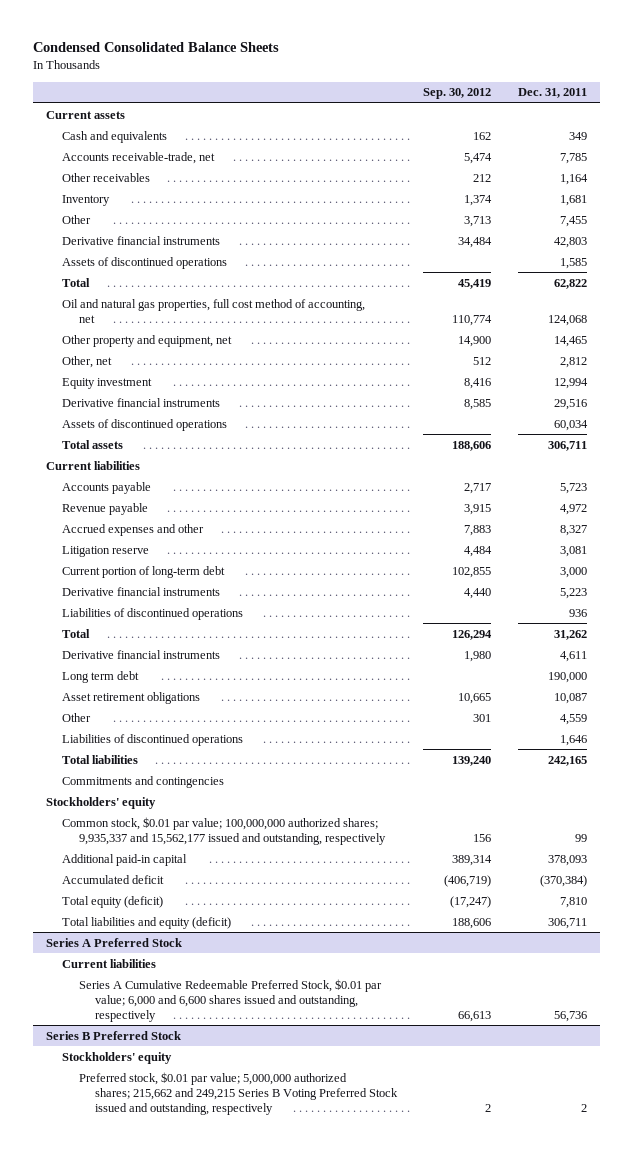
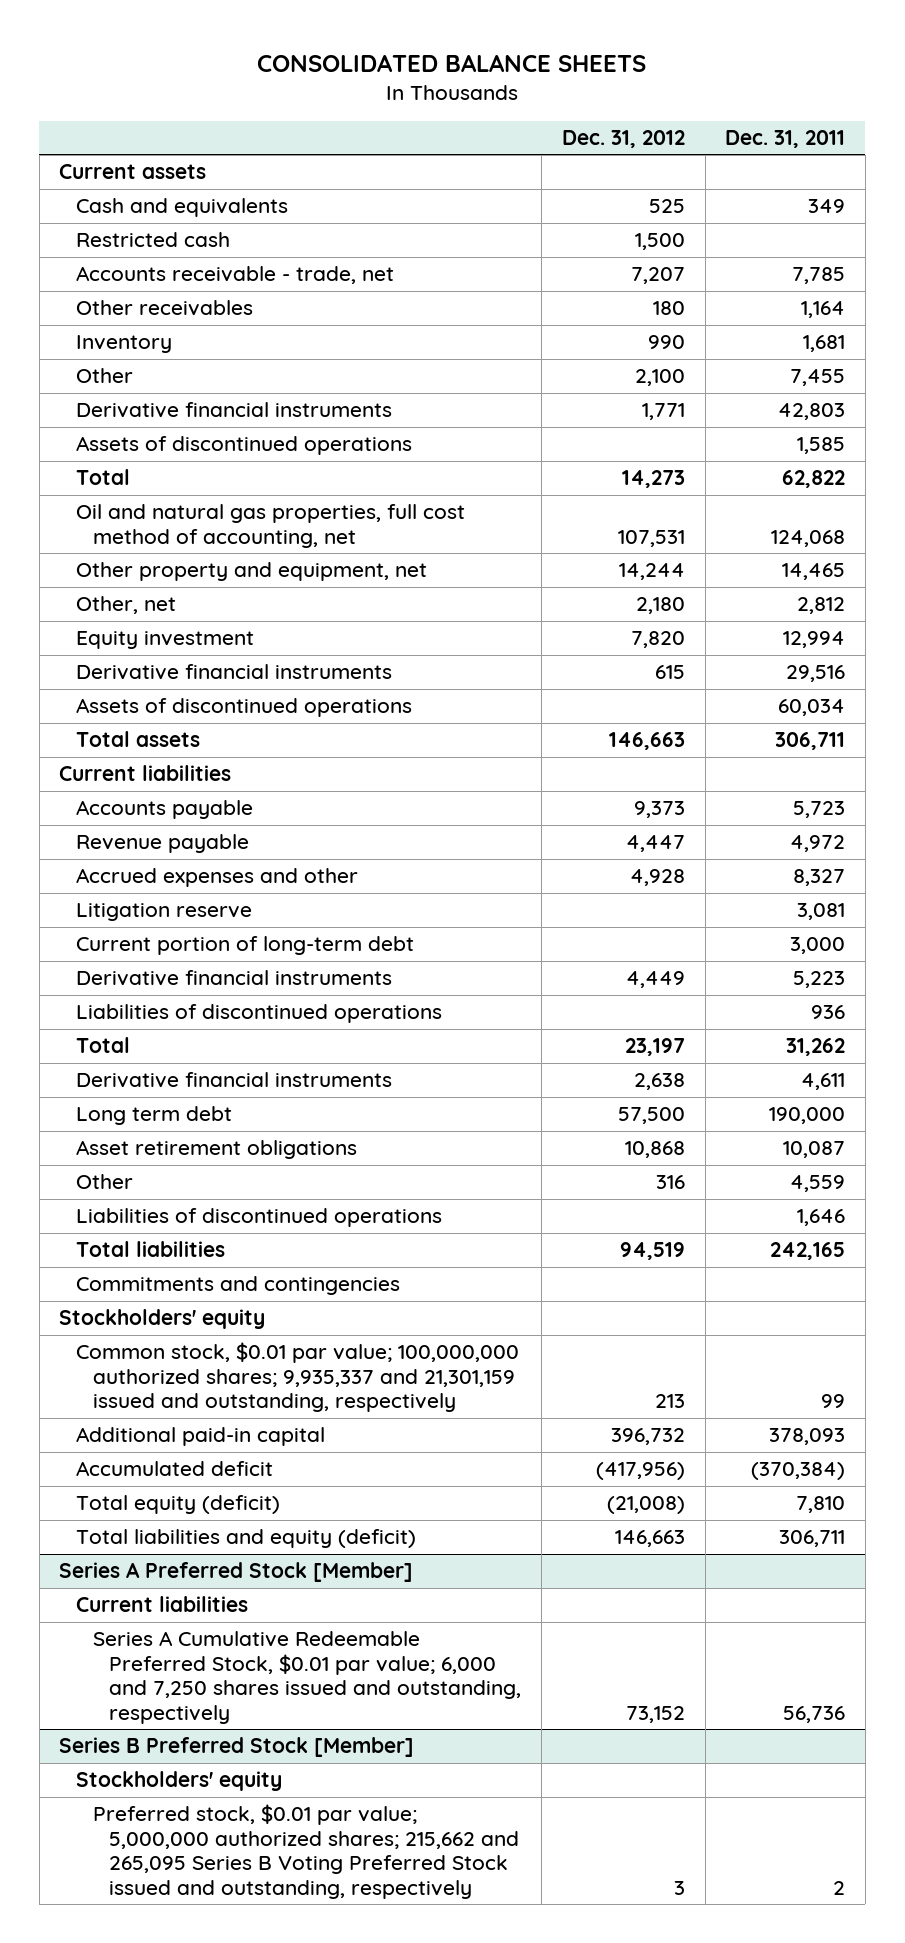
- Condensed Consolidated Balance Sheets
+ CONSOLIDATED BALANCE SHEETS
- | Sep. 30, 2012 | Dec. 31, 2011
+ | Dec. 31, 2012 | Dec. 31, 2011
- Accounts receivable-trade, net | 5,474 | 7,785
+ Restricted cash | 1,500 |
+ Accounts receivable - trade, net | 7,207 | 7,785
- Common stock, $0.01 par value; 100,000,000 authorized shares; 9,935,337 and 15,562,177 issued and outstanding, respectively | 156 | 99
+ Common stock, $0.01 par value; 100,000,000 authorized shares; 9,935,337 and 21,301,159 issued and outstanding, respectively | 213 | 99
- Series A Preferred Stock
+ Series A Preferred Stock [Member]
- Series A Cumulative Redeemable Preferred Stock, $0.01 par value; 6,000 and 6,600 shares issued and outstanding, respectively | 66,613 | 56,736
- Series B Preferred Stock
+ Series A Cumulative Redeemable Preferred Stock, $0.01 par value; 6,000 and 7,250 shares issued and outstanding, respectively | 73,152 | 56,736
+ Series B Preferred Stock [Member]
- Preferred stock, $0.01 par value; 5,000,000 authorized shares; 215,662 and 249,215 Series B Voting Preferred Stock issued and outstanding, respectively | 2 | 2
+ Preferred stock, $0.01 par value; 5,000,000 authorized shares; 215,662 and 265,095 Series B Voting Preferred Stock issued and outstanding, respectively | 3 | 2

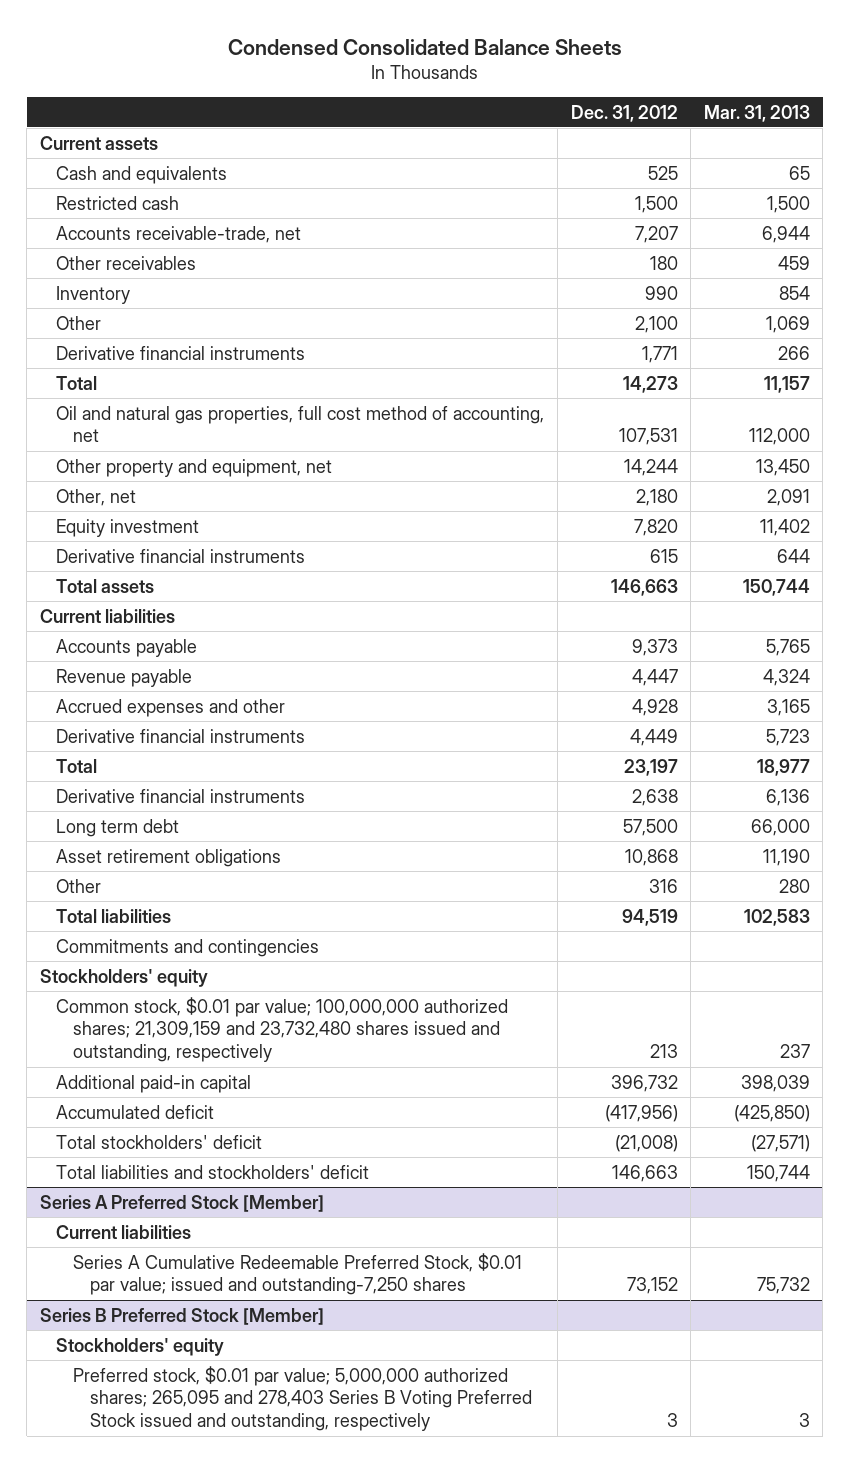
- CONSOLIDATED BALANCE SHEETS
+ Condensed Consolidated Balance Sheets
- | Dec. 31, 2012 | Dec. 31, 2011
+ | Dec. 31, 2012 | Mar. 31, 2013
- Accounts receivable - trade, net | 7,207 | 7,785
+ Accounts receivable-trade, net | 7,207 | 6,944
- Assets of discontinued operations | | 1,585
- Assets of discontinued operations | | 60,034
- Litigation reserve | | 3,081
- Current portion of long-term debt | | 3,000
- Liabilities of discontinued operations | | 936
- Liabilities of discontinued operations | | 1,646
- Common stock, $0.01 par value; 100,000,000 authorized shares; 9,935,337 and 21,301,159 issued and outstanding, respectively | 213 | 99
+ Common stock, $0.01 par value; 100,000,000 authorized shares; 21,309,159 and 23,732,480 shares issued and outstanding, respectively | 213 | 237
- Total equity (deficit) | (21,008) | 7,810
- Total liabilities and equity (deficit) | 146,663 | 306,711
+ Total stockholders' deficit | (21,008) | (27,571)
+ Total liabilities and stockholders' deficit | 146,663 | 150,744
@ Series A Preferred Stock [Member]
- Series A Cumulative Redeemable Preferred Stock, $0.01 par value; 6,000 and 7,250 shares issued and outstanding, respectively | 73,152 | 56,736
+ Series A Cumulative Redeemable Preferred Stock, $0.01 par value; issued and outstanding-7,250 shares | 73,152 | 75,732
@ Series B Preferred Stock [Member]
- Preferred stock, $0.01 par value; 5,000,000 authorized shares; 215,662 and 265,095 Series B Voting Preferred Stock issued and outstanding, respectively | 3 | 2
+ Preferred stock, $0.01 par value; 5,000,000 authorized shares; 265,095 and 278,403 Series B Voting Preferred Stock issued and outstanding, respectively | 3 | 3

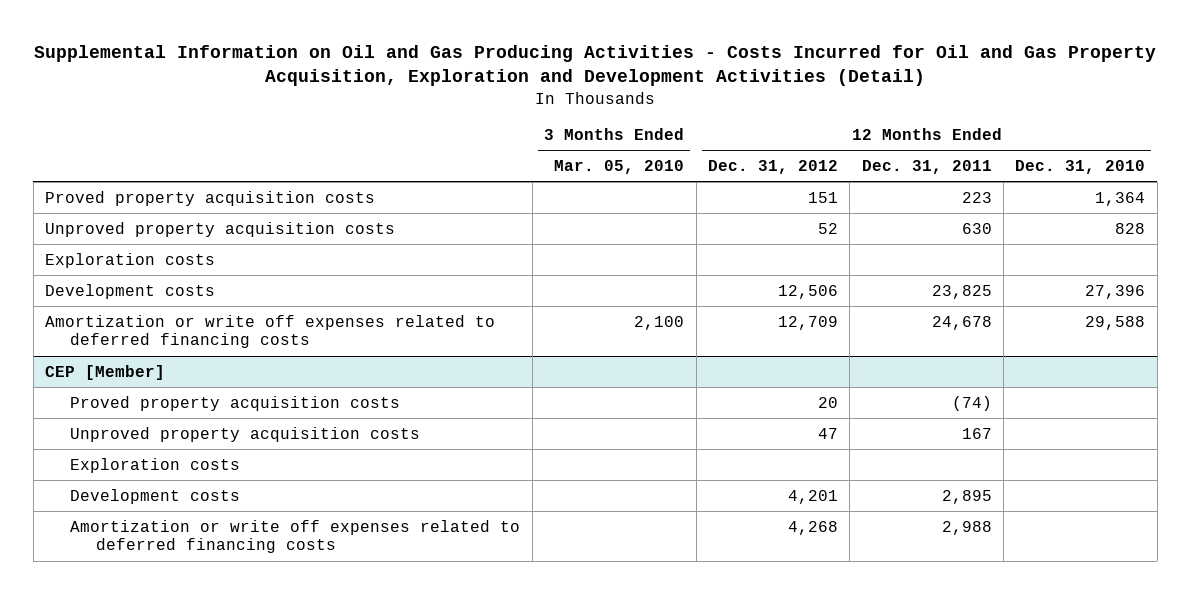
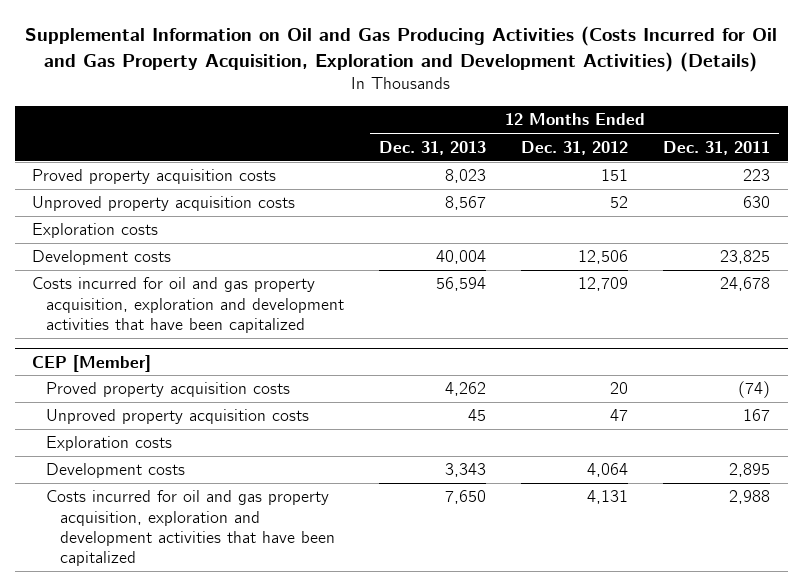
- Supplemental Information on Oil and Gas Producing Activities - Costs Incurred for Oil and Gas Property Acquisition, Exploration and Development Activities (Detail)
+ Supplemental Information on Oil and Gas Producing Activities (Costs Incurred for Oil and Gas Property Acquisition, Exploration and Development Activities) (Details)
- | 3 Months Ended Mar. 05, 2010 | 12 Months Ended Dec. 31, 2012 | 12 Months Ended Dec. 31, 2011 | 12 Months Ended Dec. 31, 2010
+ | 12 Months Ended Dec. 31, 2013 | 12 Months Ended Dec. 31, 2012 | 12 Months Ended Dec. 31, 2011
- Amortization or write off expenses related to deferred financing costs | 2,100 | 12,709 | 24,678 | 29,588
+ Costs incurred for oil and gas property acquisition, exploration and development activities that have been capitalized | 56,594 | 12,709 | 24,678
@ CEP [Member]
- Development costs | | 4,201 | 2,895 |
- Amortization or write off expenses related to deferred financing costs | | 4,268 | 2,988 |
+ Development costs | 3,343 | 4,064 | 2,895
+ Costs incurred for oil and gas property acquisition, exploration and development activities that have been capitalized | 7,650 | 4,131 | 2,988

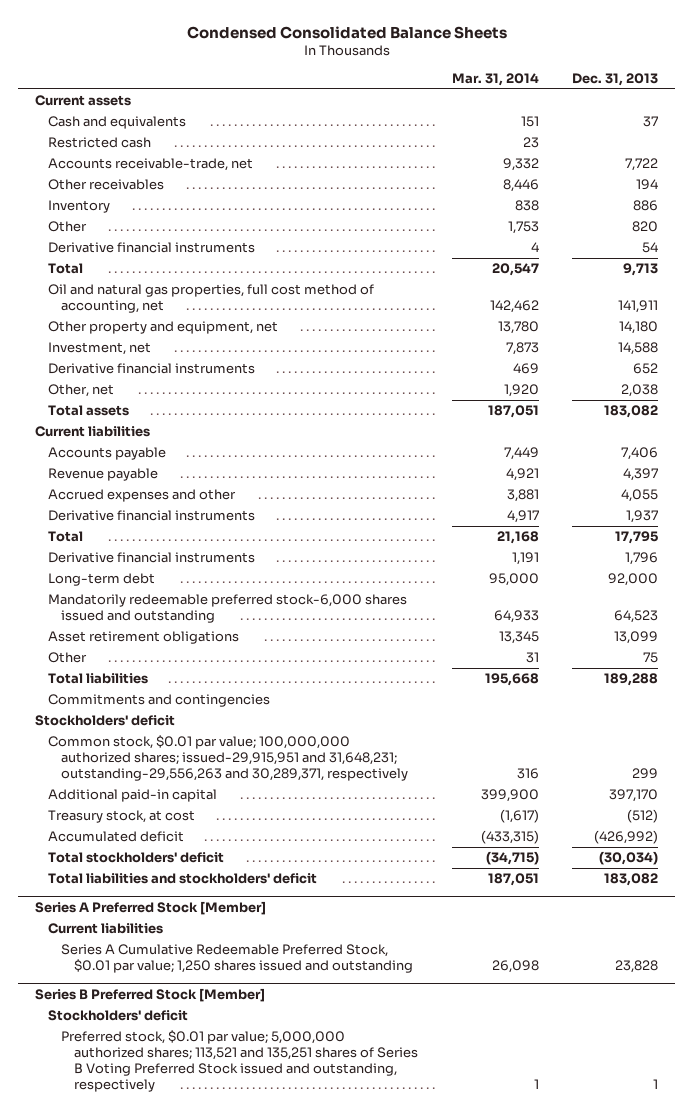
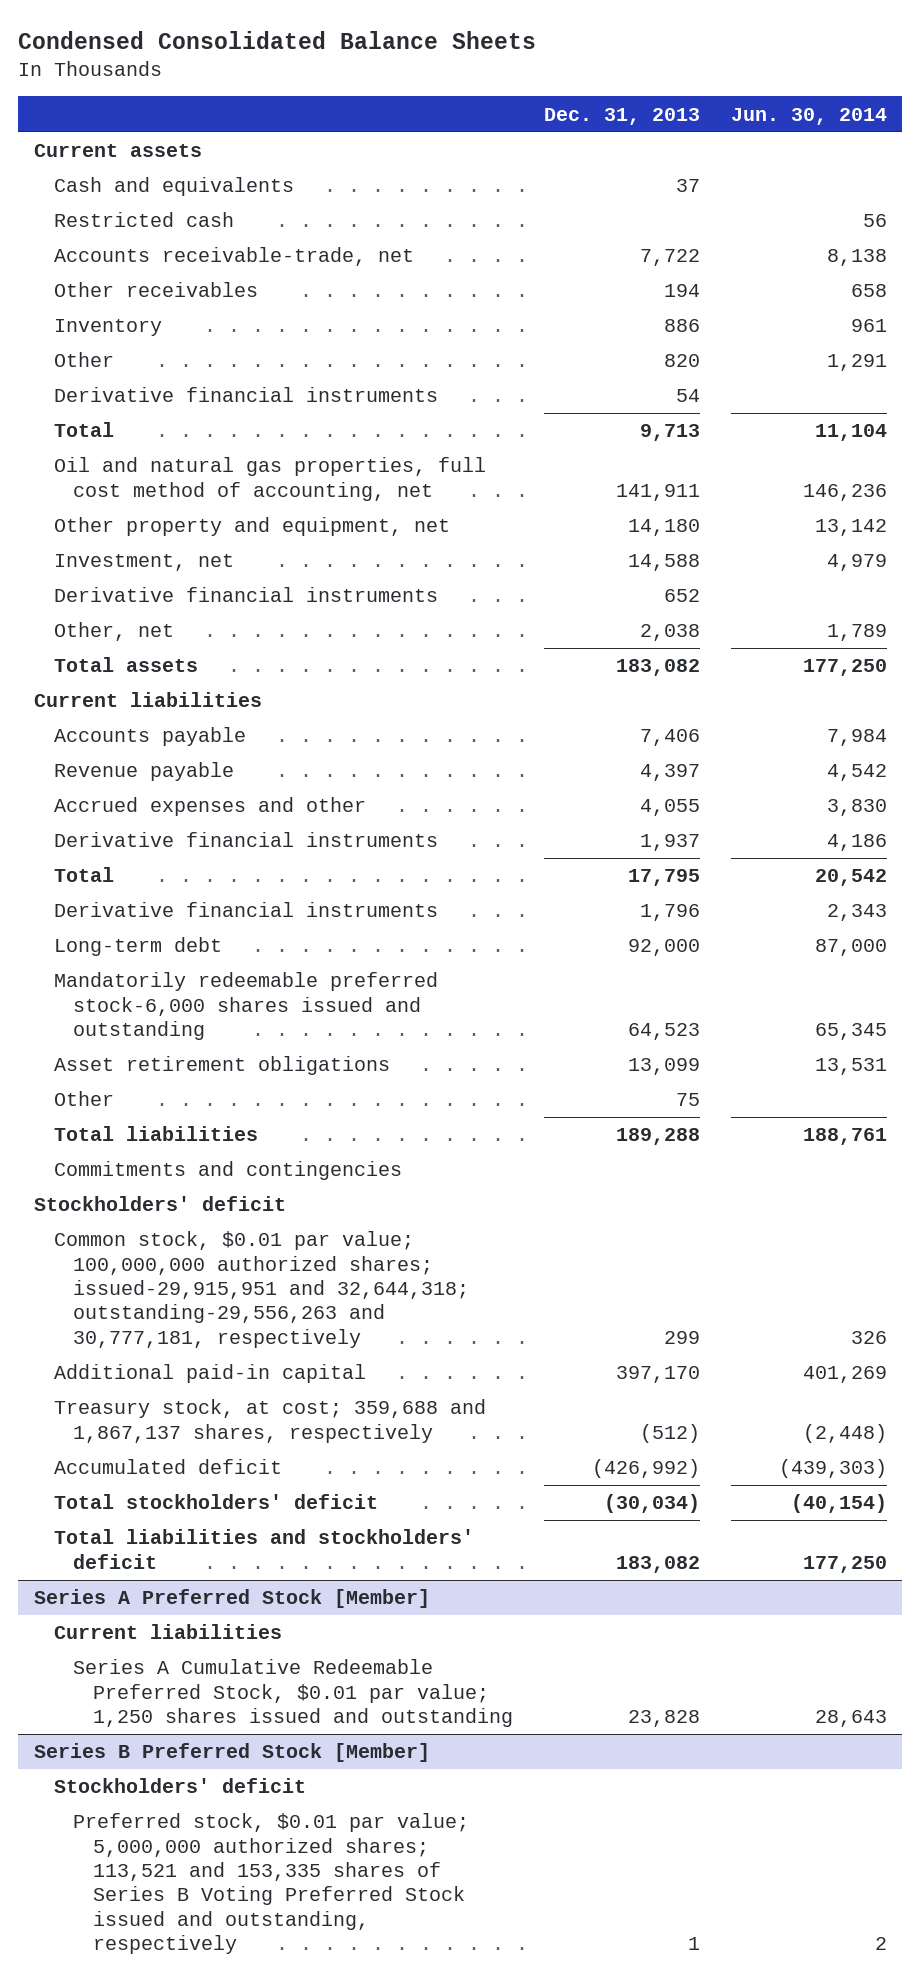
- | Mar. 31, 2014 | Dec. 31, 2013
+ | Dec. 31, 2013 | Jun. 30, 2014
- Common stock, $0.01 par value; 100,000,000 authorized shares; issued-29,915,951 and 31,648,231; outstanding-29,556,263 and 30,289,371, respectively | 316 | 299
+ Common stock, $0.01 par value; 100,000,000 authorized shares; issued-29,915,951 and 32,644,318; outstanding-29,556,263 and 30,777,181, respectively | 299 | 326
- Treasury stock, at cost | (1,617) | (512)
+ Treasury stock, at cost; 359,688 and 1,867,137 shares, respectively | (512) | (2,448)
@ Series B Preferred Stock [Member]
- Preferred stock, $0.01 par value; 5,000,000 authorized shares; 113,521 and 135,251 shares of Series B Voting Preferred Stock issued and outstanding, respectively | 1 | 1
+ Preferred stock, $0.01 par value; 5,000,000 authorized shares; 113,521 and 153,335 shares of Series B Voting Preferred Stock issued and outstanding, respectively | 1 | 2

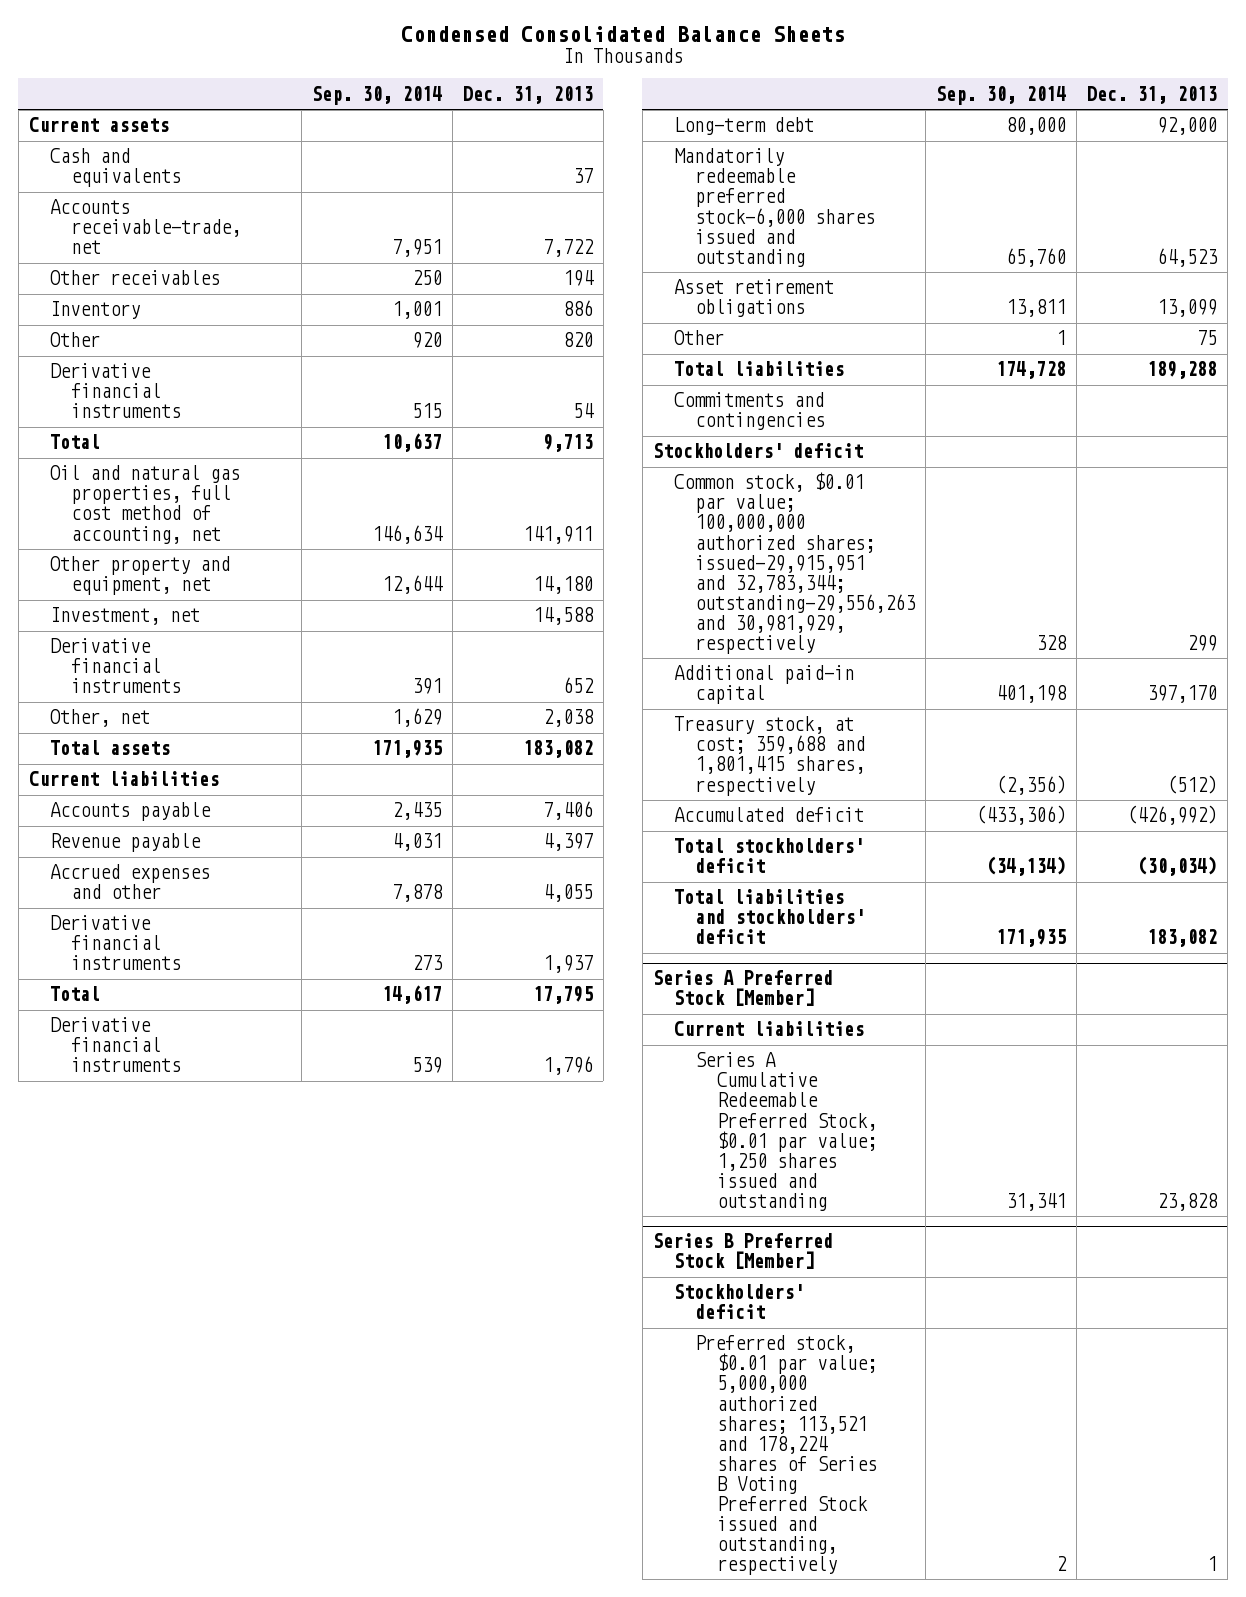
- | Dec. 31, 2013 | Jun. 30, 2014
+ | Sep. 30, 2014 | Dec. 31, 2013
- Restricted cash | | 56
- Common stock, $0.01 par value; 100,000,000 authorized shares; issued-29,915,951 and 32,644,318; outstanding-29,556,263 and 30,777,181, respectively | 299 | 326
+ Common stock, $0.01 par value; 100,000,000 authorized shares; issued-29,915,951 and 32,783,344; outstanding-29,556,263 and 30,981,929, respectively | 328 | 299
- Treasury stock, at cost; 359,688 and 1,867,137 shares, respectively | (512) | (2,448)
+ Treasury stock, at cost; 359,688 and 1,801,415 shares, respectively | (2,356) | (512)
@ Series B Preferred Stock [Member]
- Preferred stock, $0.01 par value; 5,000,000 authorized shares; 113,521 and 153,335 shares of Series B Voting Preferred Stock issued and outstanding, respectively | 1 | 2
+ Preferred stock, $0.01 par value; 5,000,000 authorized shares; 113,521 and 178,224 shares of Series B Voting Preferred Stock issued and outstanding, respectively | 2 | 1

